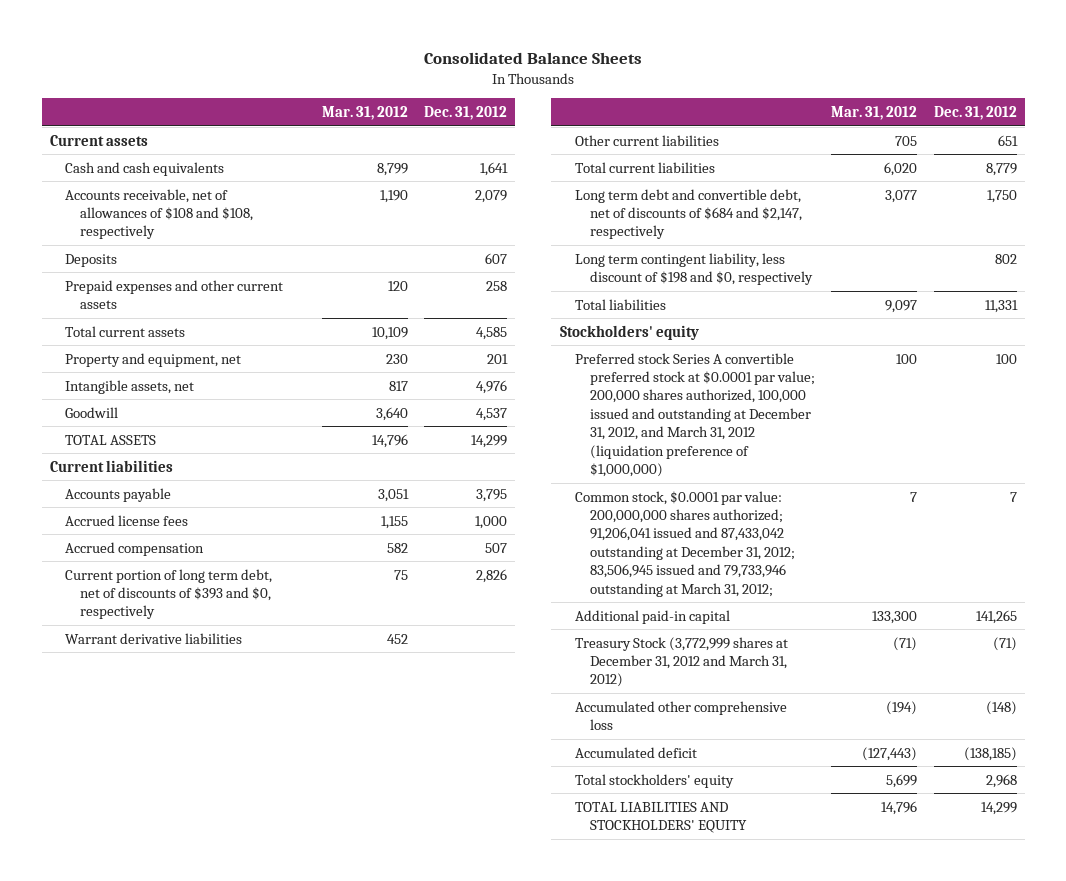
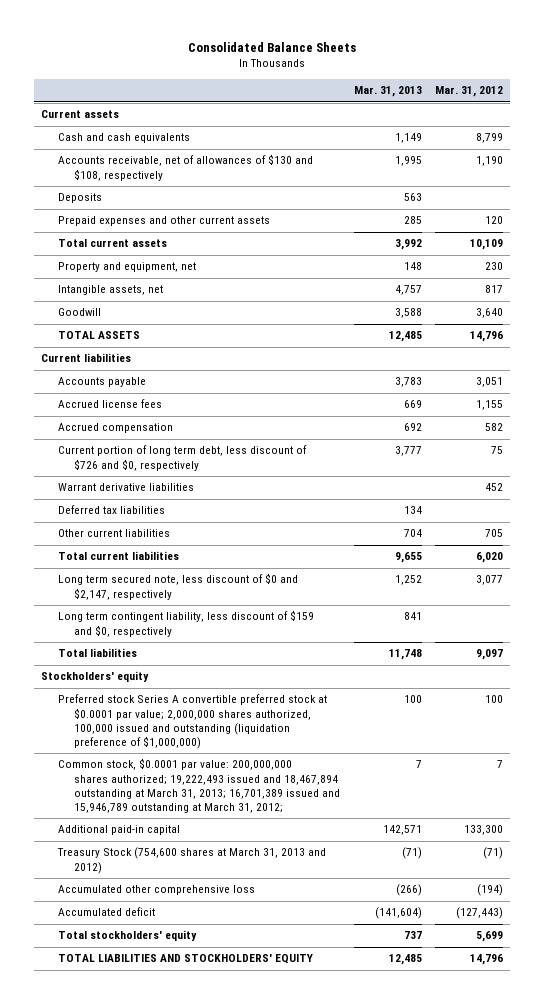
- | Mar. 31, 2012 | Dec. 31, 2012
+ | Mar. 31, 2013 | Mar. 31, 2012
- Accounts receivable, net of allowances of $108 and $108, respectively | 1,190 | 2,079
+ Accounts receivable, net of allowances of $130 and $108, respectively | 1,995 | 1,190
- Current portion of long term debt, net of discounts of $393 and $0, respectively | 75 | 2,826
+ Current portion of long term debt, less discount of $726 and $0, respectively | 3,777 | 75
+ Deferred tax liabilities | 134 |
- Long term debt and convertible debt, net of discounts of $684 and $2,147, respectively | 3,077 | 1,750
- Long term contingent liability, less discount of $198 and $0, respectively | | 802
+ Long term secured note, less discount of $0 and $2,147, respectively | 1,252 | 3,077
+ Long term contingent liability, less discount of $159 and $0, respectively | 841 |
- Preferred stock Series A convertible preferred stock at $0.0001 par value; 200,000 shares authorized, 100,000 issued and outstanding at December 31, 2012, and March 31, 2012 (liquidation preference of $1,000,000) | 100 | 100
- Common stock, $0.0001 par value: 200,000,000 shares authorized; 91,206,041 issued and 87,433,042 outstanding at December 31, 2012; 83,506,945 issued and 79,733,946 outstanding at March 31, 2012; | 7 | 7
+ Preferred stock Series A convertible preferred stock at $0.0001 par value; 2,000,000 shares authorized, 100,000 issued and outstanding (liquidation preference of $1,000,000) | 100 | 100
+ Common stock, $0.0001 par value: 200,000,000 shares authorized; 19,222,493 issued and 18,467,894 outstanding at March 31, 2013; 16,701,389 issued and 15,946,789 outstanding at March 31, 2012; | 7 | 7
- Treasury Stock (3,772,999 shares at December 31, 2012 and March 31, 2012) | (71) | (71)
+ Treasury Stock (754,600 shares at March 31, 2013 and 2012) | (71) | (71)

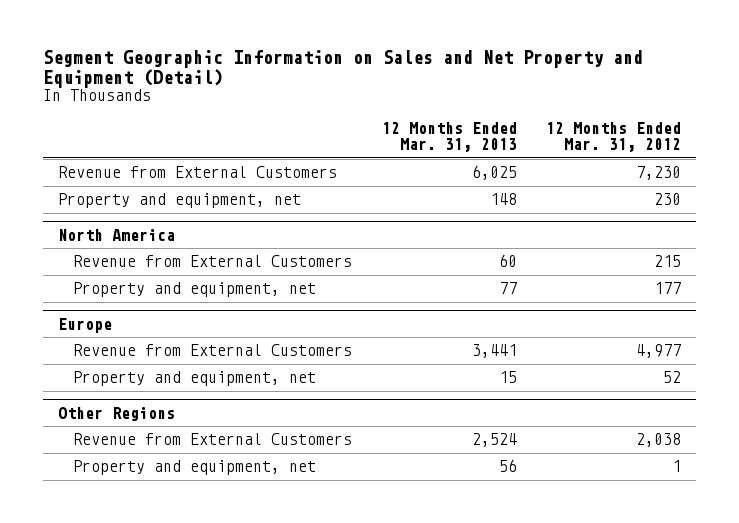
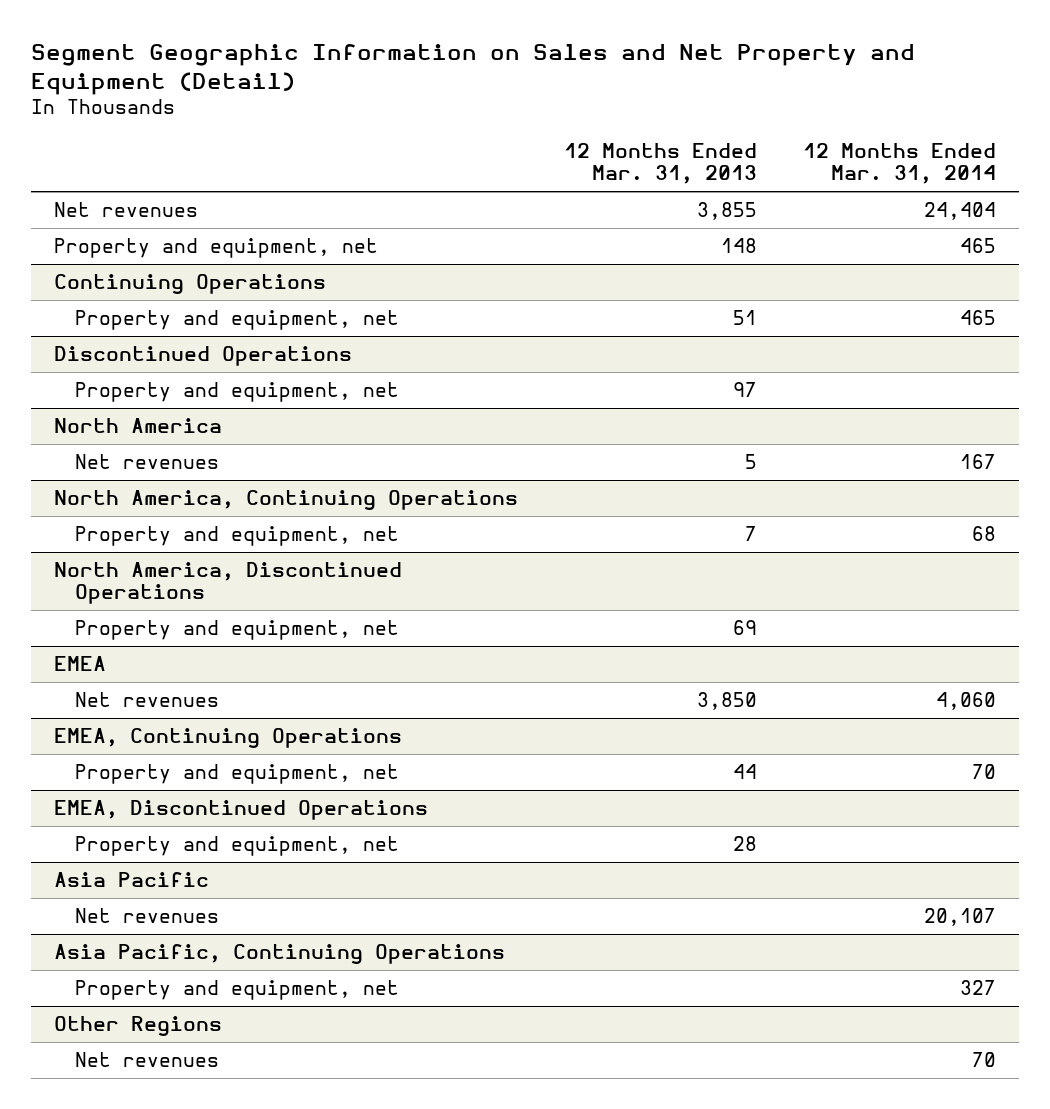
- | 12 Months Ended Mar. 31, 2013 | 12 Months Ended Mar. 31, 2012
+ | 12 Months Ended Mar. 31, 2013 | 12 Months Ended Mar. 31, 2014
- Revenue from External Customers | 6,025 | 7,230
+ Net revenues | 3,855 | 24,404
+ Continuing Operations
+ Property and equipment, net | 51 | 465
+ Discontinued Operations
+ Property and equipment, net | 97 |
@ North America
- Revenue from External Customers | 60 | 215
- Property and equipment, net | 77 | 177
- Europe
- Revenue from External Customers | 3,441 | 4,977
- Property and equipment, net | 15 | 52
@ North America
+ Net revenues | 5 | 167
+ North America, Continuing Operations
+ Property and equipment, net | 7 | 68
+ North America, Discontinued Operations
+ Property and equipment, net | 69 |
+ EMEA
+ Net revenues | 3,850 | 4,060
+ EMEA, Continuing Operations
+ Property and equipment, net | 44 | 70
+ EMEA, Discontinued Operations
+ Property and equipment, net | 28 |
+ Asia Pacific
+ Net revenues | | 20,107
+ Asia Pacific, Continuing Operations
+ Property and equipment, net | | 327
@ Other Regions
- Revenue from External Customers | 2,524 | 2,038
- Property and equipment, net | 56 | 1
+ Net revenues | | 70

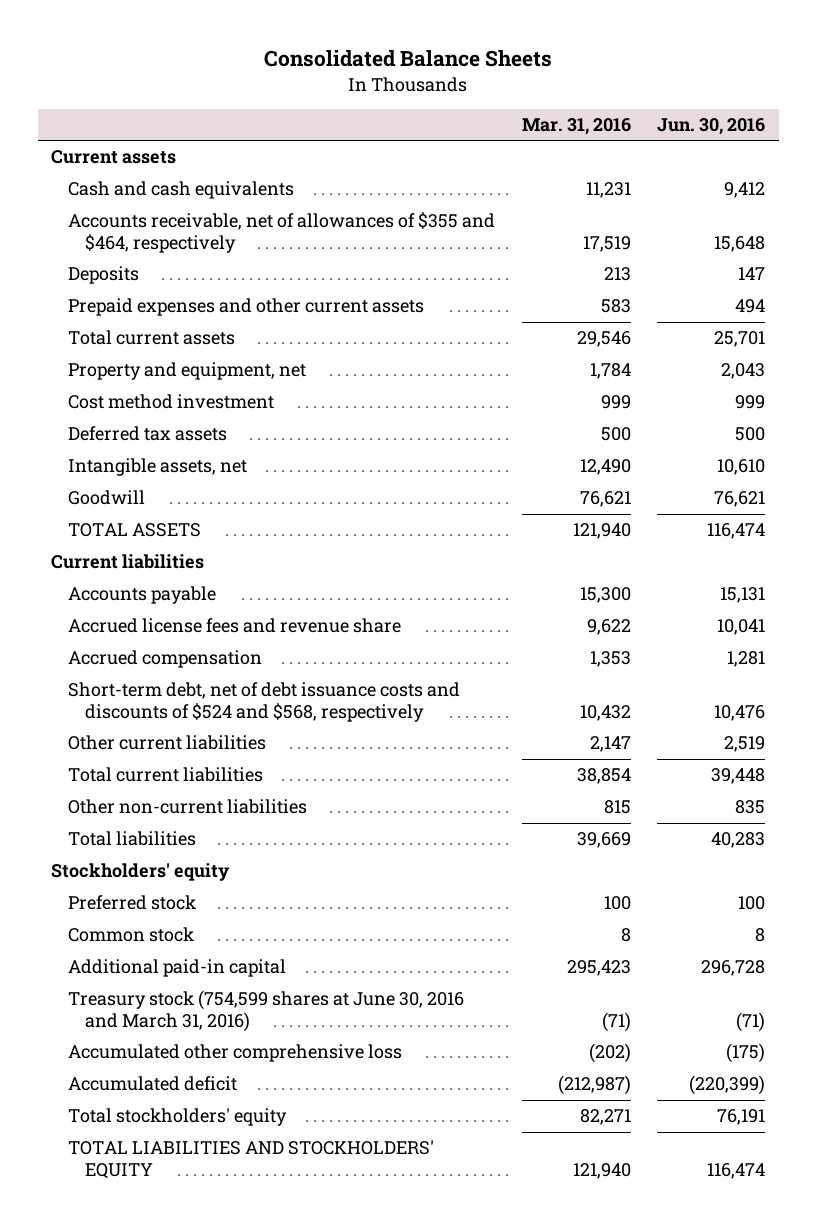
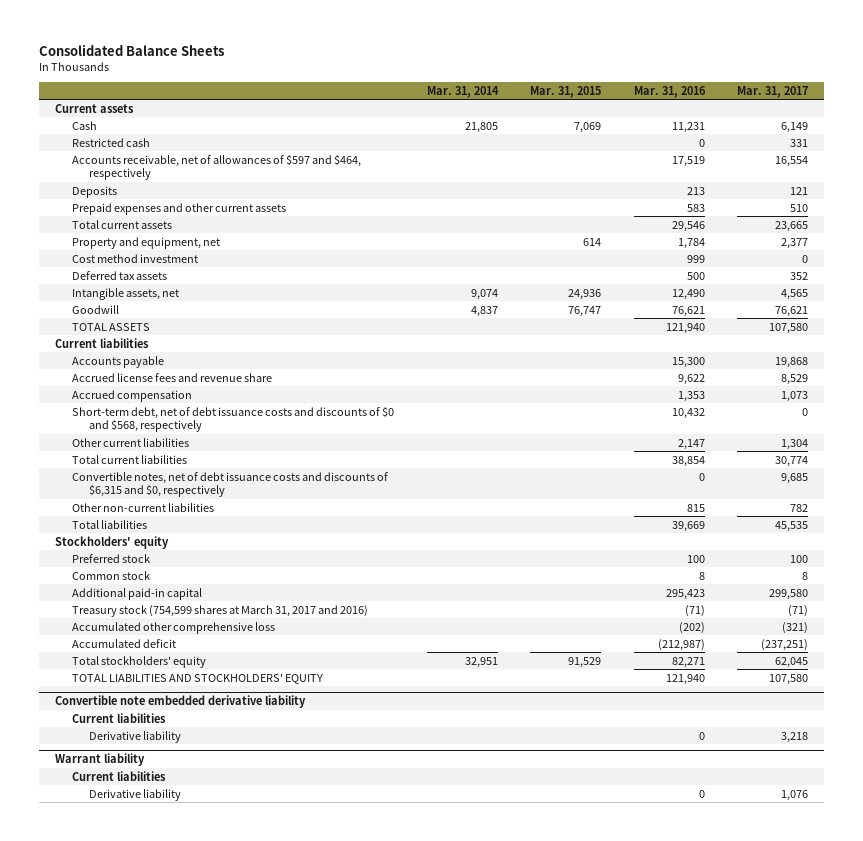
- | Mar. 31, 2016 | Jun. 30, 2016
+ | Mar. 31, 2014 | Mar. 31, 2015 | Mar. 31, 2016 | Mar. 31, 2017
- Cash and cash equivalents | 11,231 | 9,412
- Accounts receivable, net of allowances of $355 and $464, respectively | 17,519 | 15,648
+ Cash | 21,805 | 7,069 | 11,231 | 6,149
+ Restricted cash | | | 0 | 331
+ Accounts receivable, net of allowances of $597 and $464, respectively | | | 17,519 | 16,554
- Short-term debt, net of debt issuance costs and discounts of $524 and $568, respectively | 10,432 | 10,476
+ Short-term debt, net of debt issuance costs and discounts of $0 and $568, respectively | | | 10,432 | 0
+ Convertible notes, net of debt issuance costs and discounts of $6,315 and $0, respectively | | | 0 | 9,685
- Treasury stock (754,599 shares at June 30, 2016 and March 31, 2016) | (71) | (71)
+ Treasury stock (754,599 shares at March 31, 2017 and 2016) | | | (71) | (71)
+ Convertible note embedded derivative liability
+ Current liabilities
+ Derivative liability | | | 0 | 3,218
+ Warrant liability
+ Current liabilities
+ Derivative liability | | | 0 | 1,076

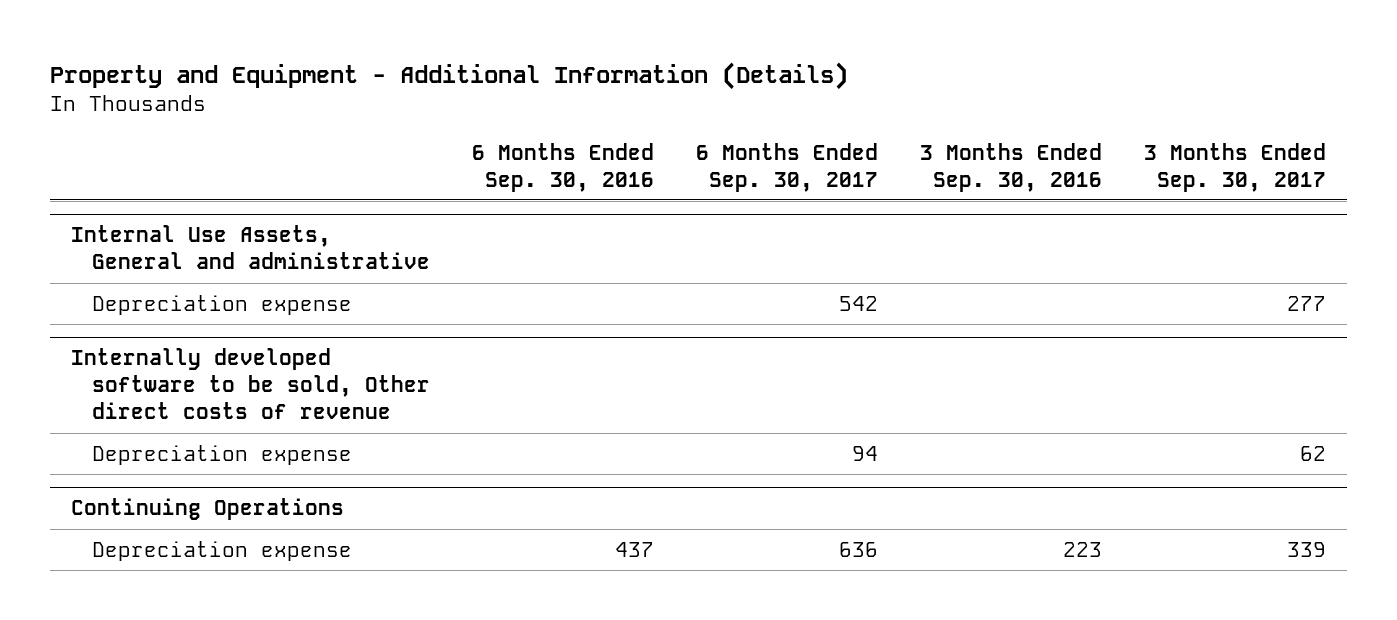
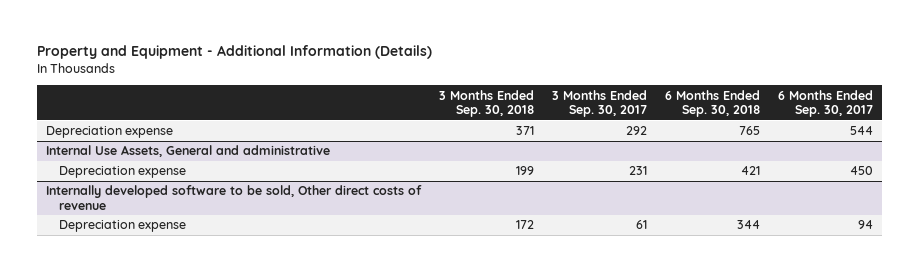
- | 6 Months Ended Sep. 30, 2016 | 6 Months Ended Sep. 30, 2017 | 3 Months Ended Sep. 30, 2016 | 3 Months Ended Sep. 30, 2017
+ | 3 Months Ended Sep. 30, 2018 | 3 Months Ended Sep. 30, 2017 | 6 Months Ended Sep. 30, 2018 | 6 Months Ended Sep. 30, 2017
+ Depreciation expense | 371 | 292 | 765 | 544
@ Internal Use Assets, General and administrative
- Depreciation expense | | 542 | | 277
+ Depreciation expense | 199 | 231 | 421 | 450
@ Internally developed software to be sold, Other direct costs of revenue
- Depreciation expense | | 94 | | 62
- Continuing Operations
- Depreciation expense | 437 | 636 | 223 | 339
@ Internally developed software to be sold, Other direct costs of revenue
+ Depreciation expense | 172 | 61 | 344 | 94

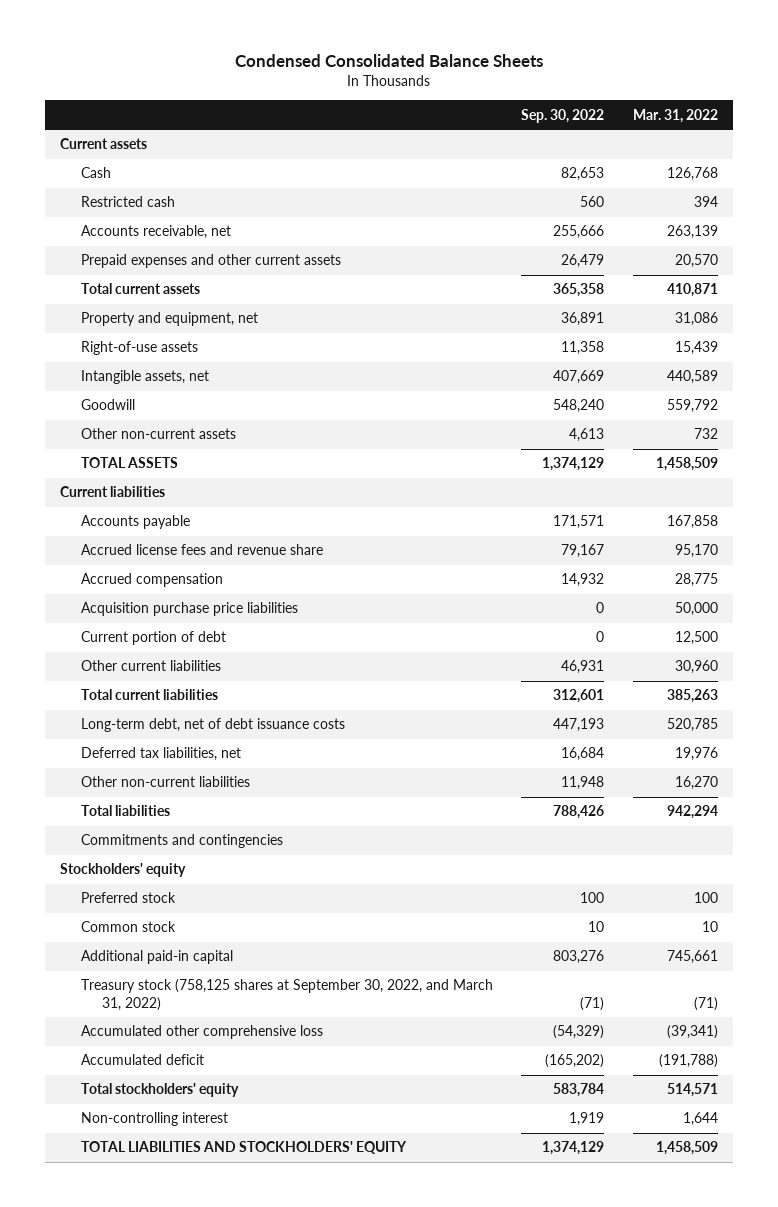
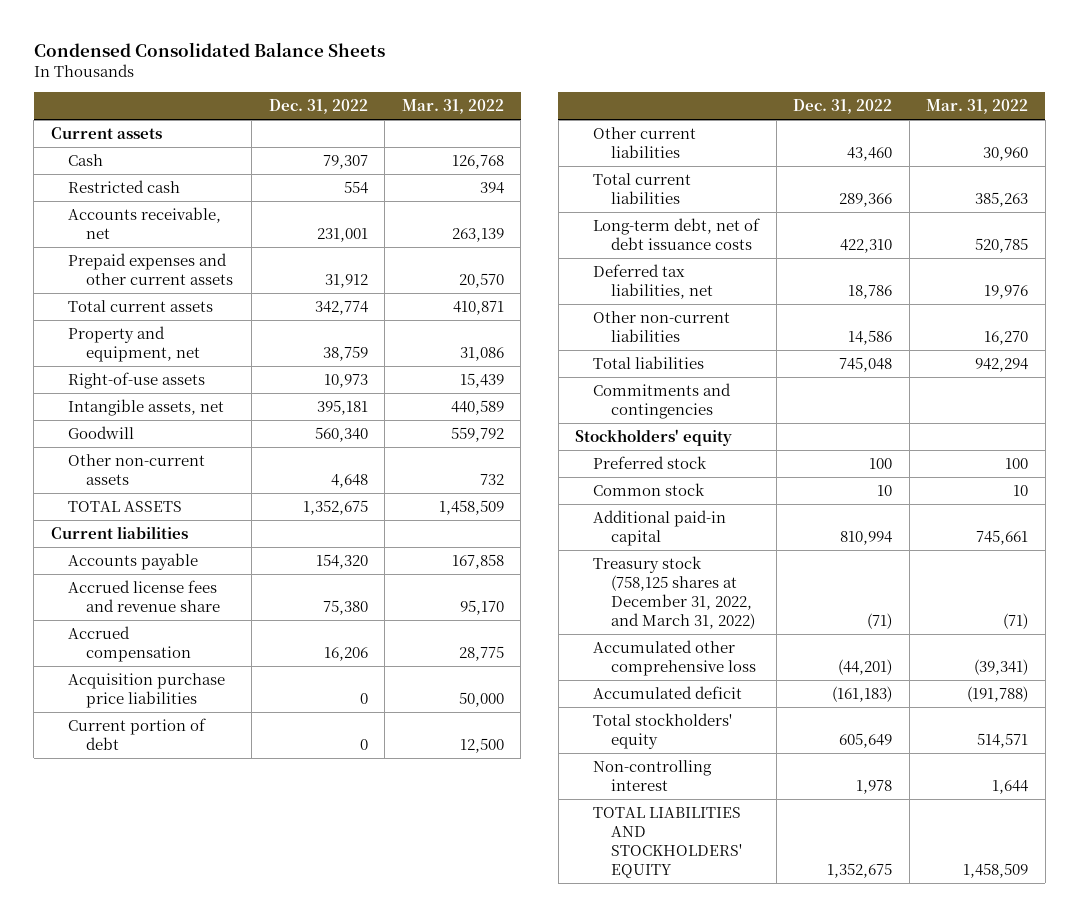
- | Sep. 30, 2022 | Mar. 31, 2022
+ | Dec. 31, 2022 | Mar. 31, 2022
- Treasury stock (758,125 shares at September 30, 2022, and March 31, 2022) | (71) | (71)
+ Treasury stock (758,125 shares at December 31, 2022, and March 31, 2022) | (71) | (71)

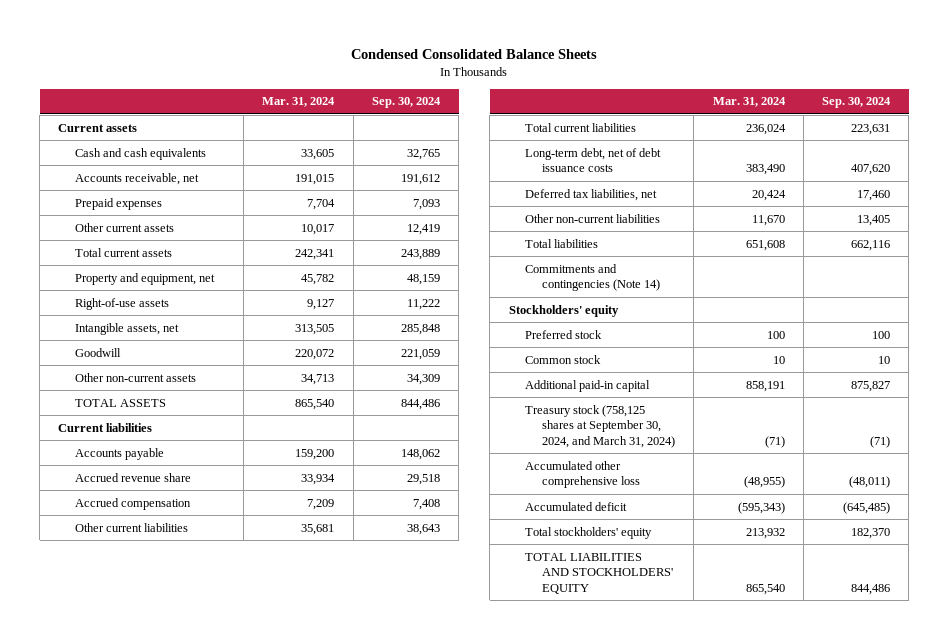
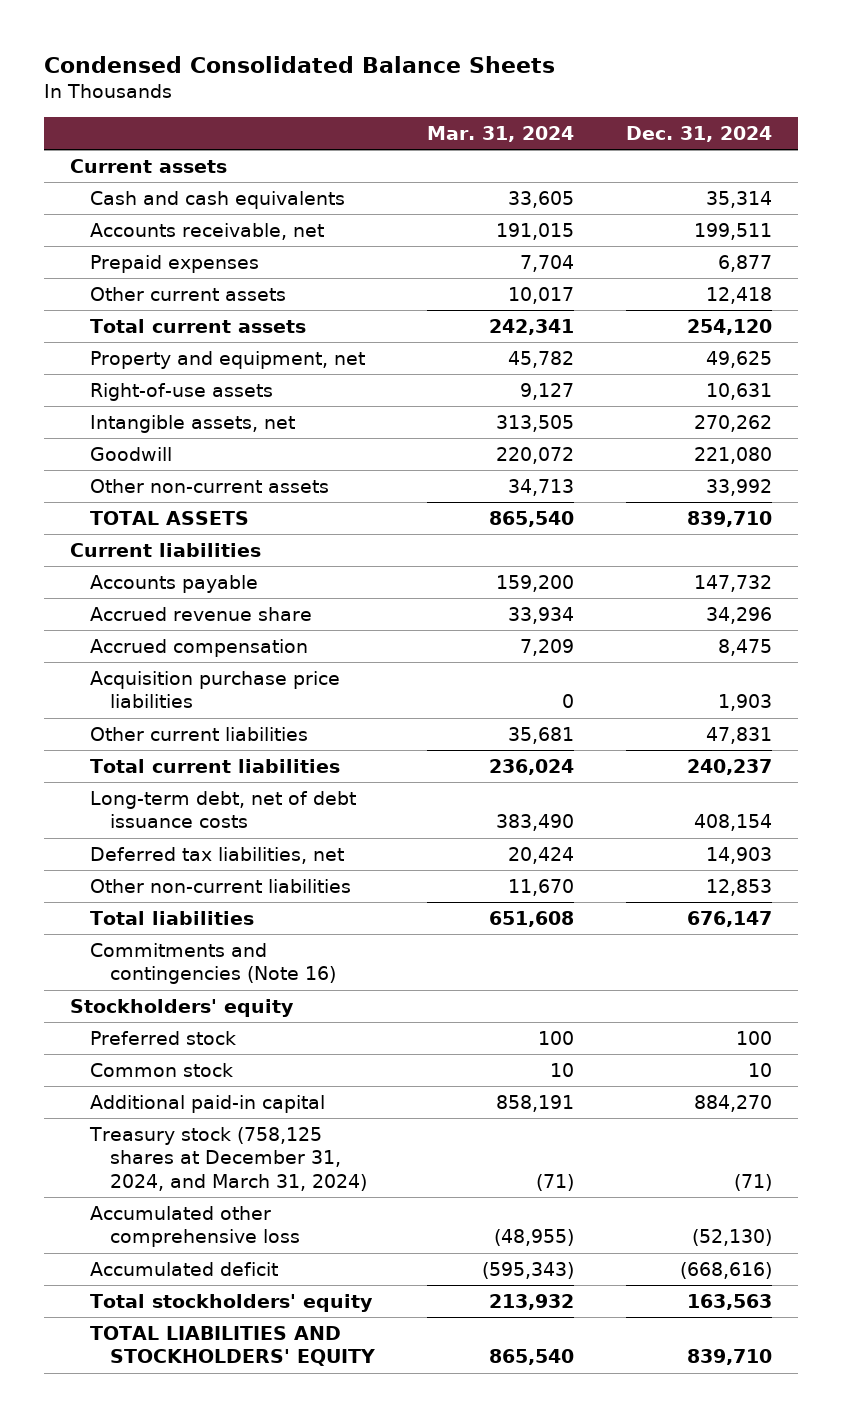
- | Mar. 31, 2024 | Sep. 30, 2024
+ | Mar. 31, 2024 | Dec. 31, 2024
+ Acquisition purchase price liabilities | 0 | 1,903
- Commitments and contingencies (Note 14)
+ Commitments and contingencies (Note 16)
- Treasury stock (758,125 shares at September 30, 2024, and March 31, 2024) | (71) | (71)
+ Treasury stock (758,125 shares at December 31, 2024, and March 31, 2024) | (71) | (71)

